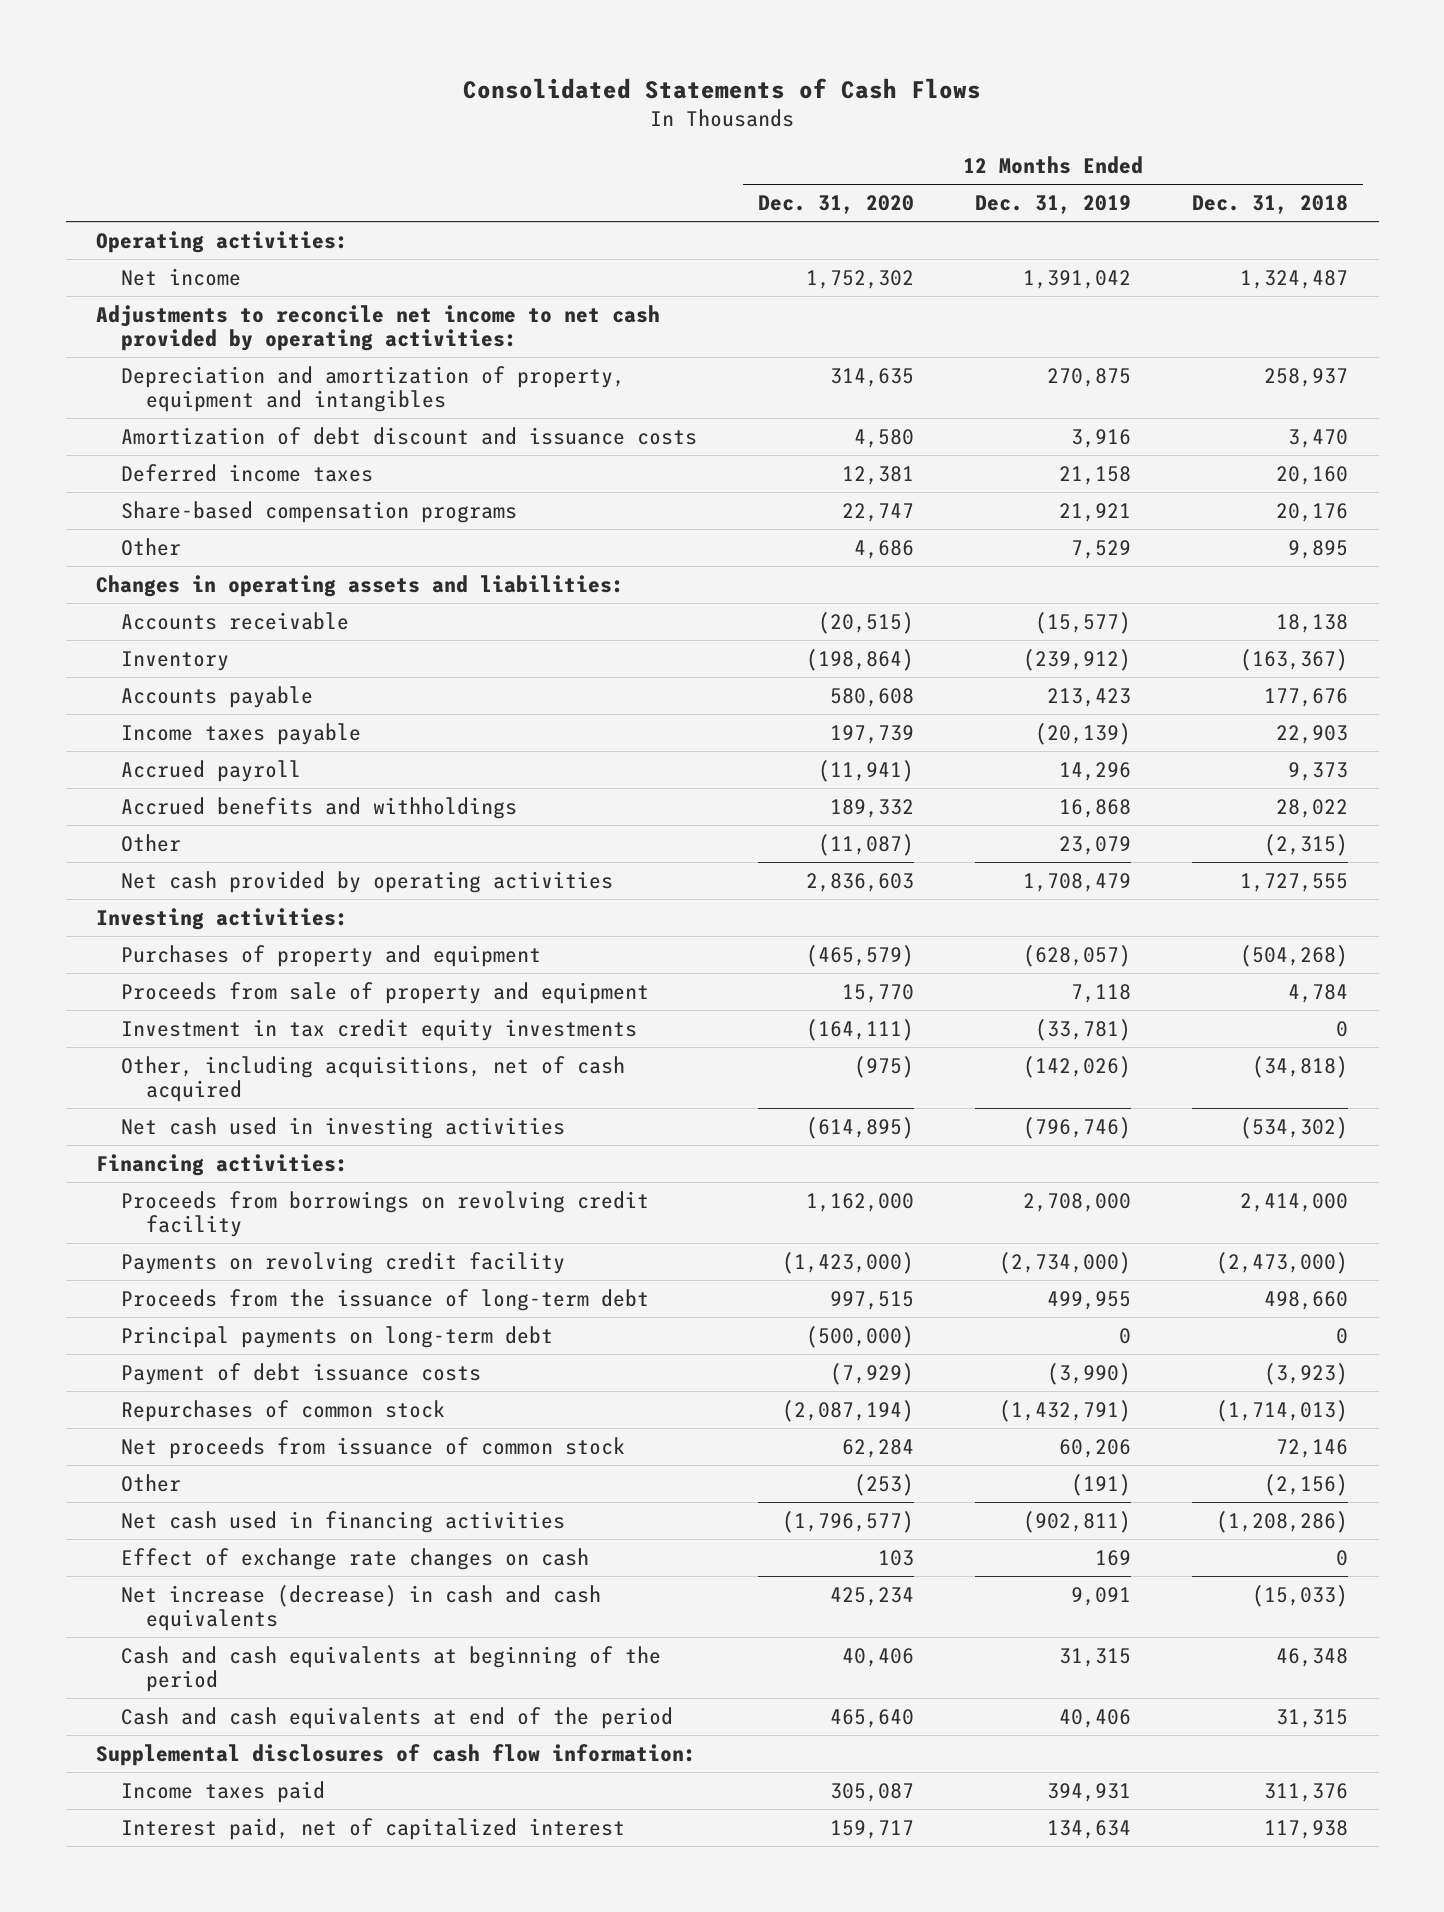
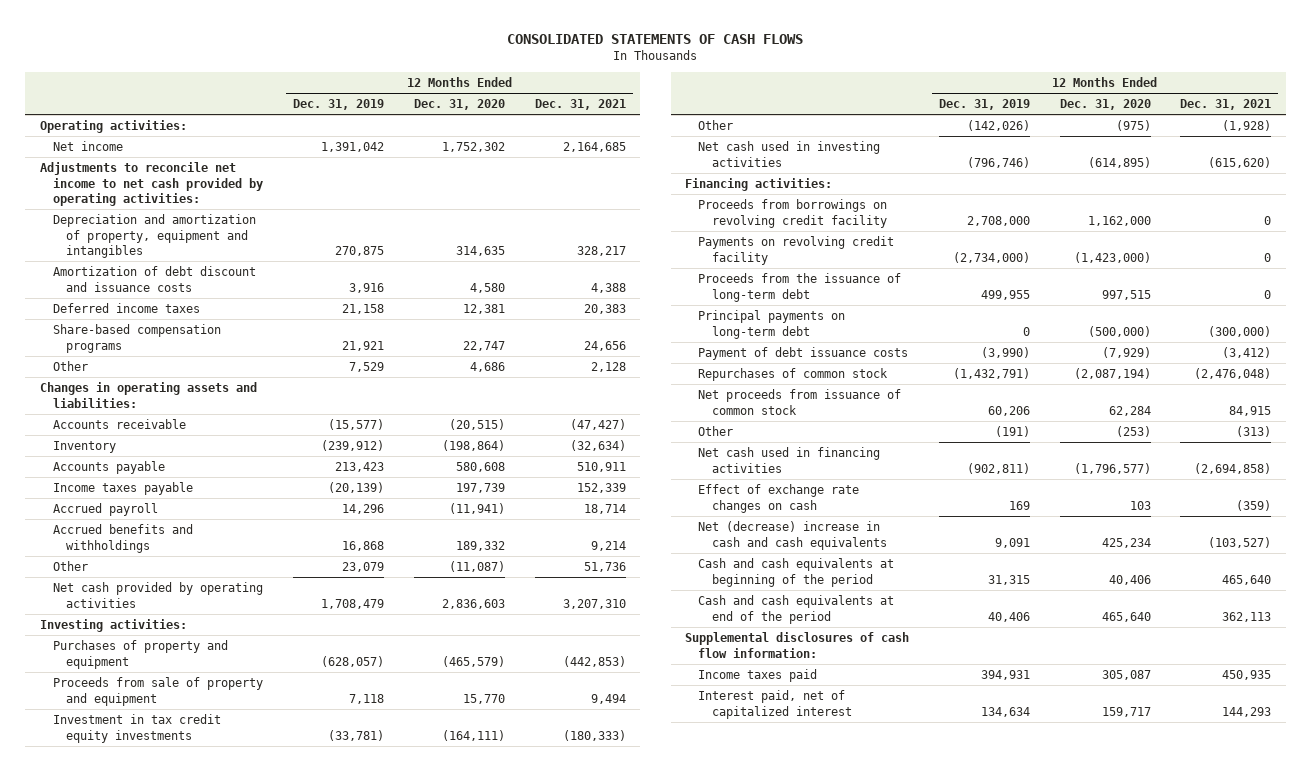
- Consolidated Statements of Cash Flows
+ CONSOLIDATED STATEMENTS OF CASH FLOWS
- | 12 Months Ended Dec. 31, 2020 | 12 Months Ended Dec. 31, 2019 | 12 Months Ended Dec. 31, 2018
+ | 12 Months Ended Dec. 31, 2019 | 12 Months Ended Dec. 31, 2020 | 12 Months Ended Dec. 31, 2021
- Other, including acquisitions, net of cash acquired | (975) | (142,026) | (34,818)
+ Other | (142,026) | (975) | (1,928)
- Net increase (decrease) in cash and cash equivalents | 425,234 | 9,091 | (15,033)
+ Net (decrease) increase in cash and cash equivalents | 9,091 | 425,234 | (103,527)

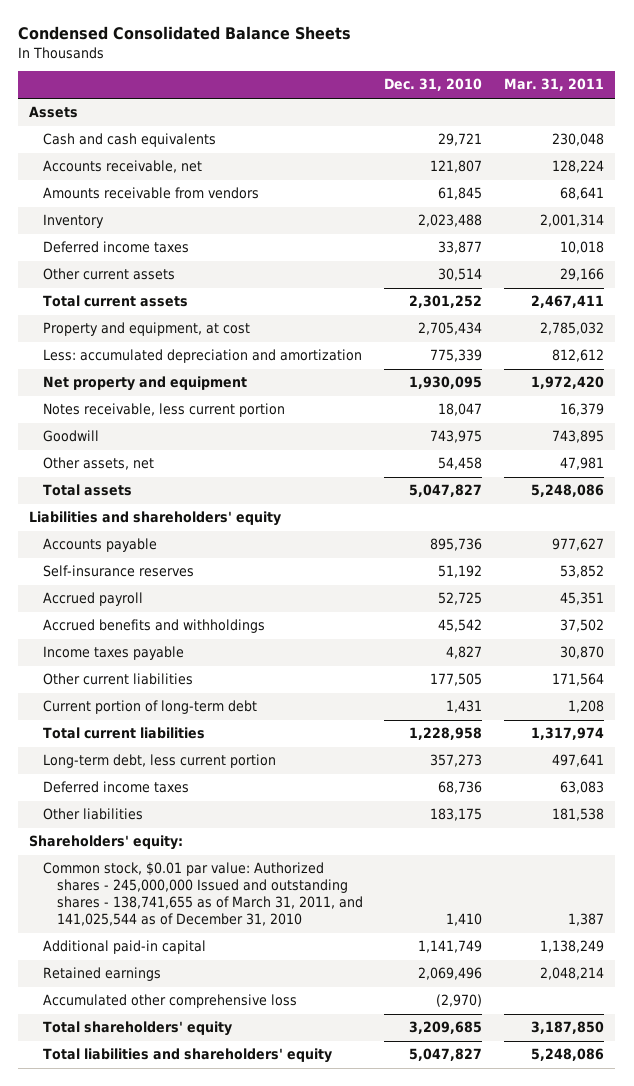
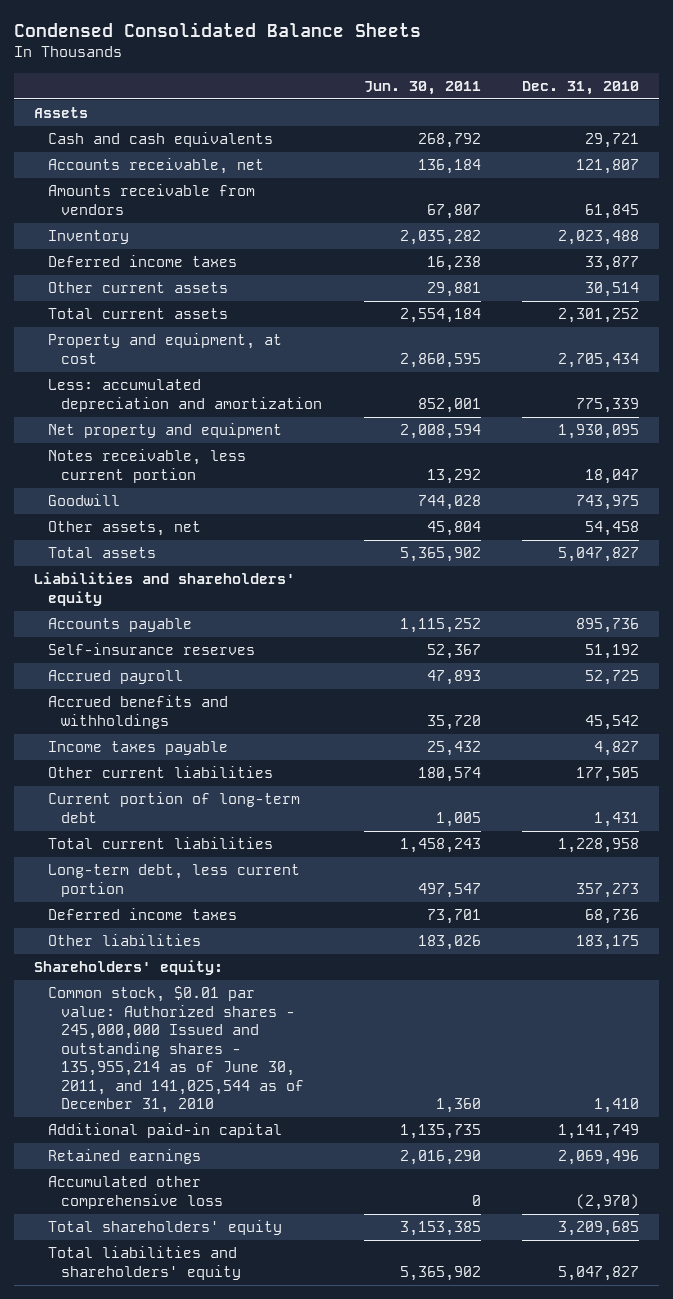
- | Dec. 31, 2010 | Mar. 31, 2011
+ | Jun. 30, 2011 | Dec. 31, 2010
- Common stock, $0.01 par value: Authorized shares - 245,000,000 Issued and outstanding shares - 138,741,655 as of March 31, 2011, and 141,025,544 as of December 31, 2010 | 1,410 | 1,387
+ Common stock, $0.01 par value: Authorized shares - 245,000,000 Issued and outstanding shares - 135,955,214 as of June 30, 2011, and 141,025,544 as of December 31, 2010 | 1,360 | 1,410

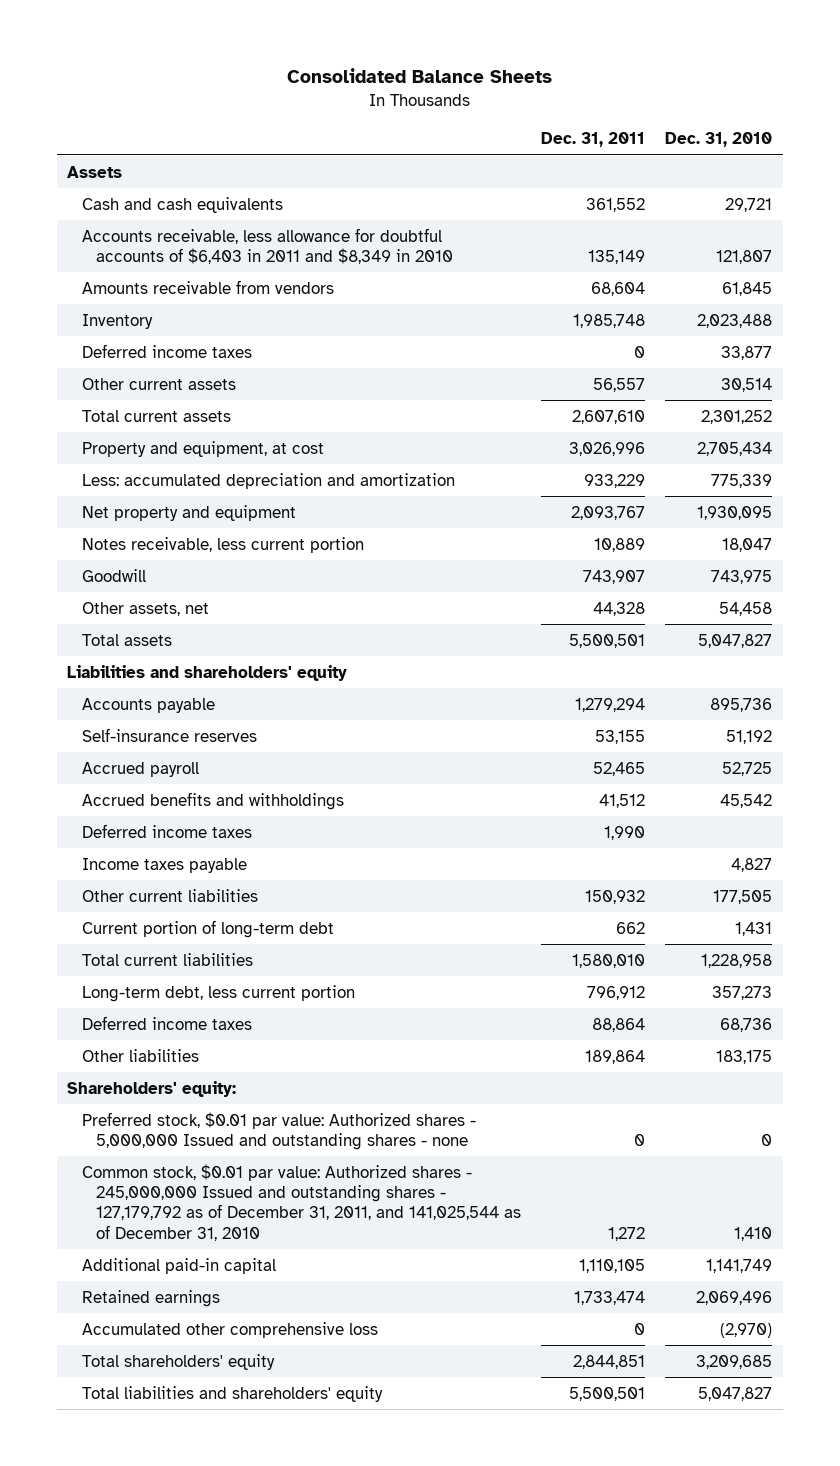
- Condensed Consolidated Balance Sheets
+ Consolidated Balance Sheets
- | Jun. 30, 2011 | Dec. 31, 2010
+ | Dec. 31, 2011 | Dec. 31, 2010
- Accounts receivable, net | 136,184 | 121,807
+ Accounts receivable, less allowance for doubtful accounts of $6,403 in 2011 and $8,349 in 2010 | 135,149 | 121,807
+ Deferred income taxes | 1,990 |
- Common stock, $0.01 par value: Authorized shares - 245,000,000 Issued and outstanding shares - 135,955,214 as of June 30, 2011, and 141,025,544 as of December 31, 2010 | 1,360 | 1,410
+ Preferred stock, $0.01 par value: Authorized shares - 5,000,000 Issued and outstanding shares - none | 0 | 0
+ Common stock, $0.01 par value: Authorized shares - 245,000,000 Issued and outstanding shares - 127,179,792 as of December 31, 2011, and 141,025,544 as of December 31, 2010 | 1,272 | 1,410

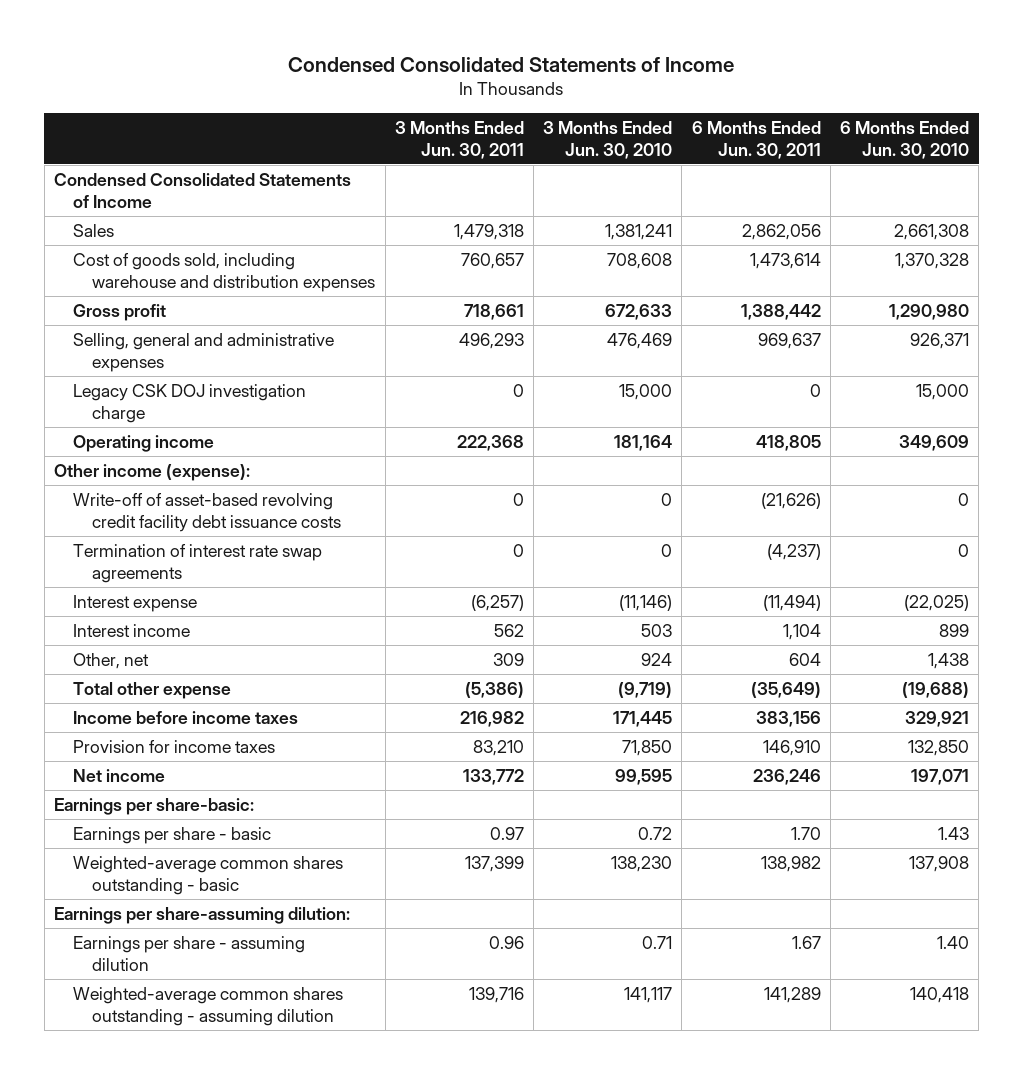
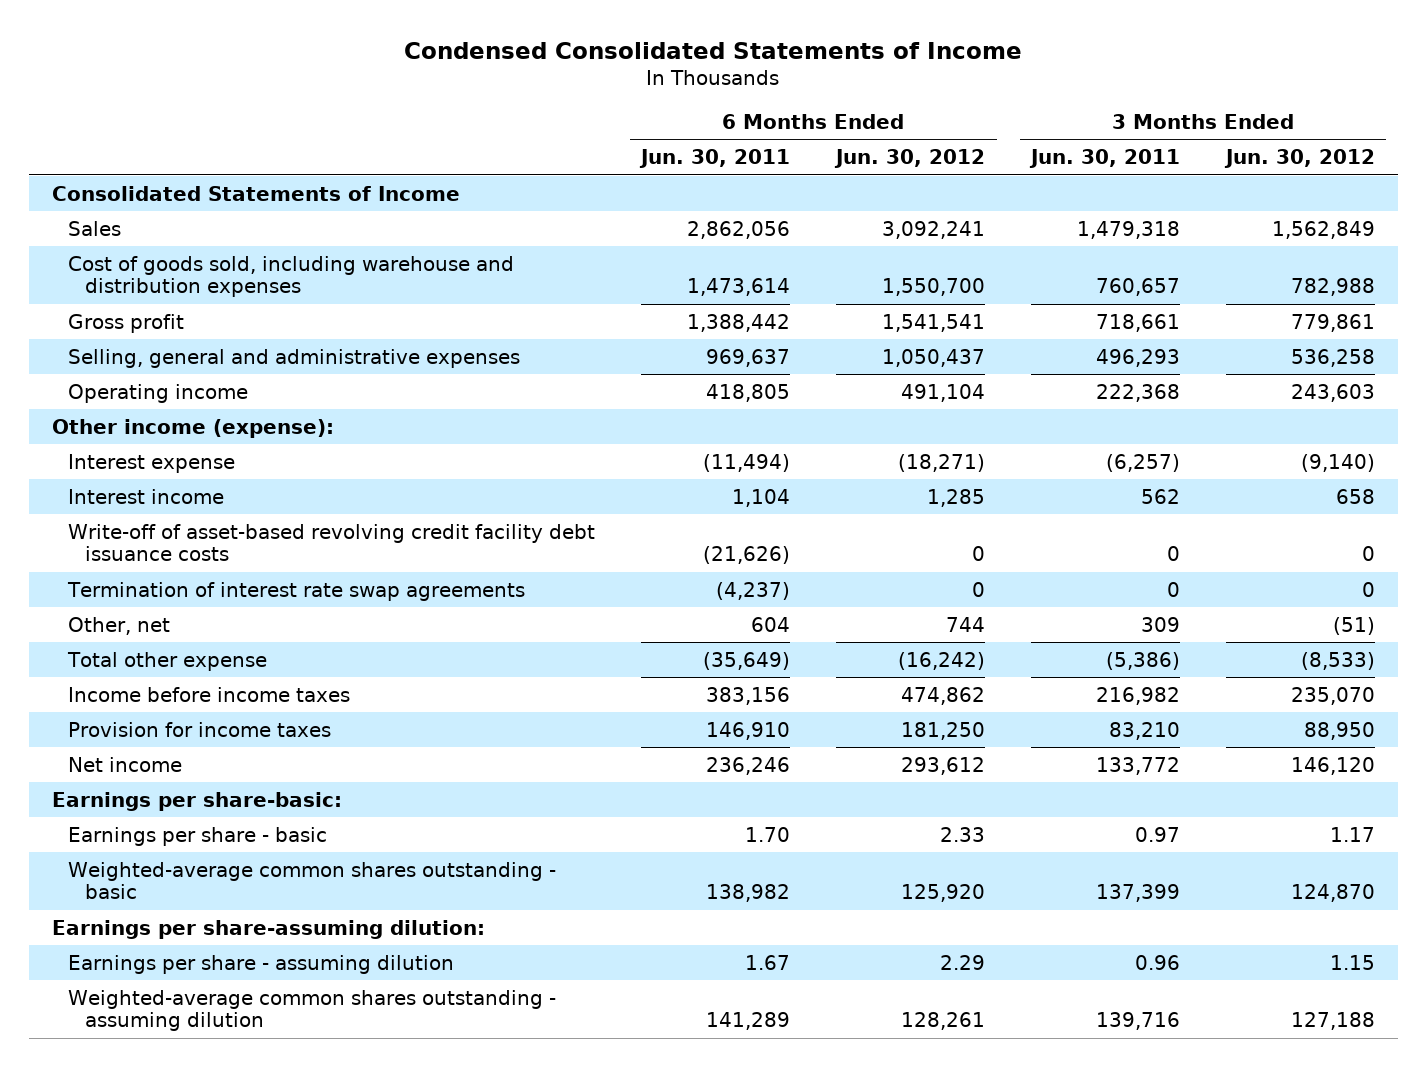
- | 3 Months Ended Jun. 30, 2011 | 3 Months Ended Jun. 30, 2010 | 6 Months Ended Jun. 30, 2011 | 6 Months Ended Jun. 30, 2010
+ | 6 Months Ended Jun. 30, 2011 | 6 Months Ended Jun. 30, 2012 | 3 Months Ended Jun. 30, 2011 | 3 Months Ended Jun. 30, 2012
- Condensed Consolidated Statements of Income
+ Consolidated Statements of Income
- Legacy CSK DOJ investigation charge | 0 | 15,000 | 0 | 15,000
moved down: Write-off of asset-based revolving credit facility debt issuance costs | (21,626) | 0 | 0 | 0
moved down: Termination of interest rate swap agreements | (4,237) | 0 | 0 | 0

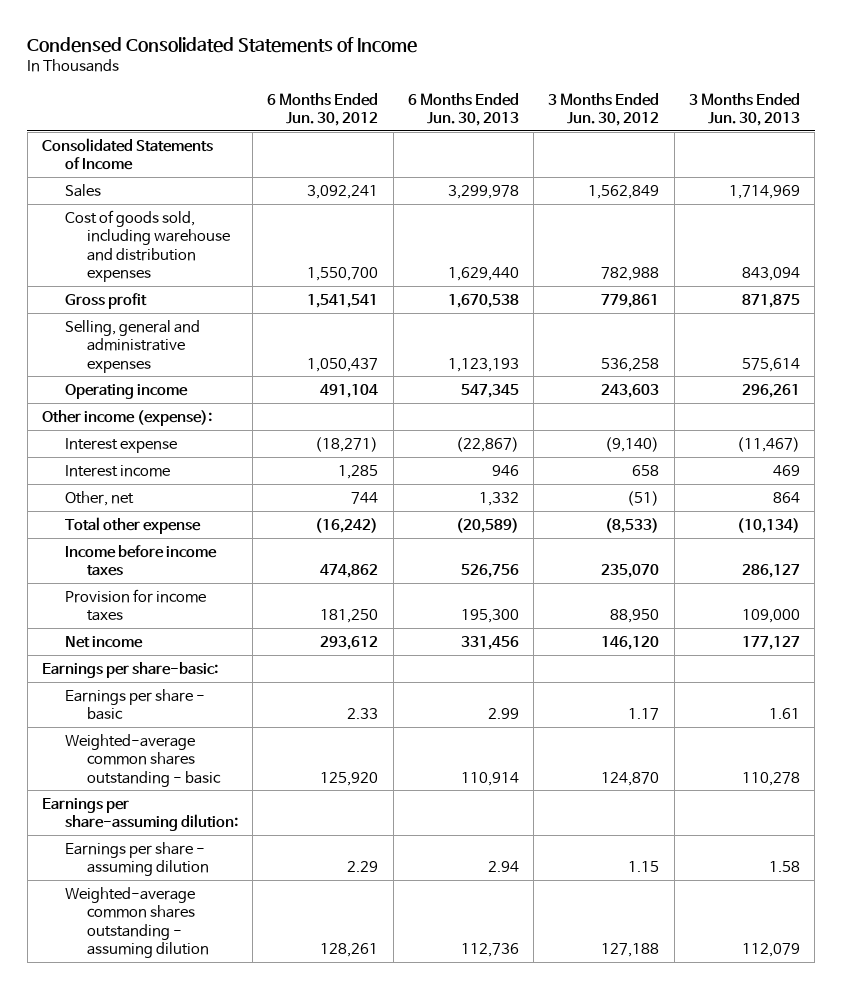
- | 6 Months Ended Jun. 30, 2011 | 6 Months Ended Jun. 30, 2012 | 3 Months Ended Jun. 30, 2011 | 3 Months Ended Jun. 30, 2012
+ | 6 Months Ended Jun. 30, 2012 | 6 Months Ended Jun. 30, 2013 | 3 Months Ended Jun. 30, 2012 | 3 Months Ended Jun. 30, 2013
- Write-off of asset-based revolving credit facility debt issuance costs | (21,626) | 0 | 0 | 0
- Termination of interest rate swap agreements | (4,237) | 0 | 0 | 0

